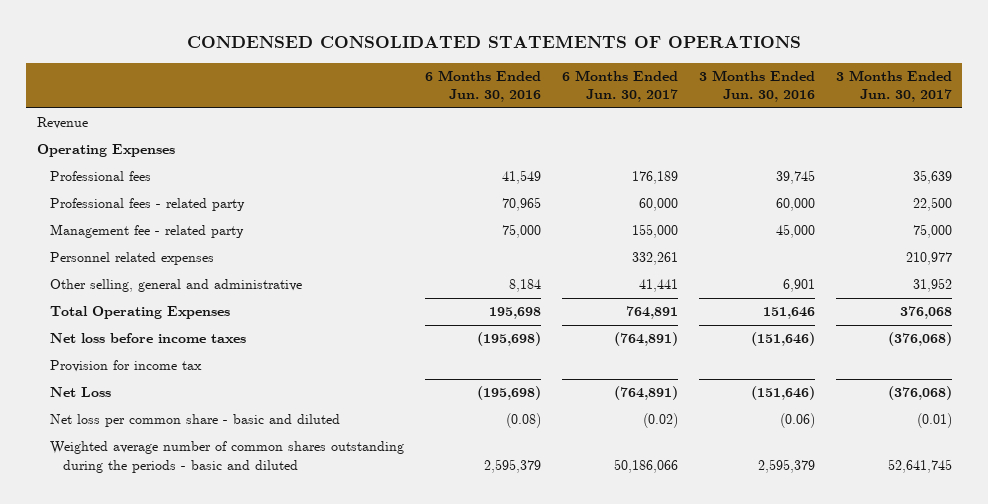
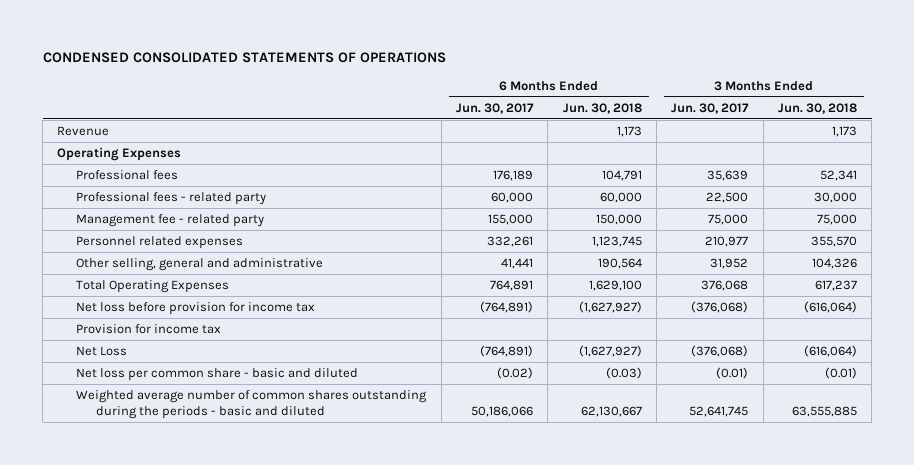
- | 6 Months Ended Jun. 30, 2016 | 6 Months Ended Jun. 30, 2017 | 3 Months Ended Jun. 30, 2016 | 3 Months Ended Jun. 30, 2017
+ | 6 Months Ended Jun. 30, 2017 | 6 Months Ended Jun. 30, 2018 | 3 Months Ended Jun. 30, 2017 | 3 Months Ended Jun. 30, 2018
- Net loss before income taxes | (195,698) | (764,891) | (151,646) | (376,068)
+ Net loss before provision for income tax | (764,891) | (1,627,927) | (376,068) | (616,064)

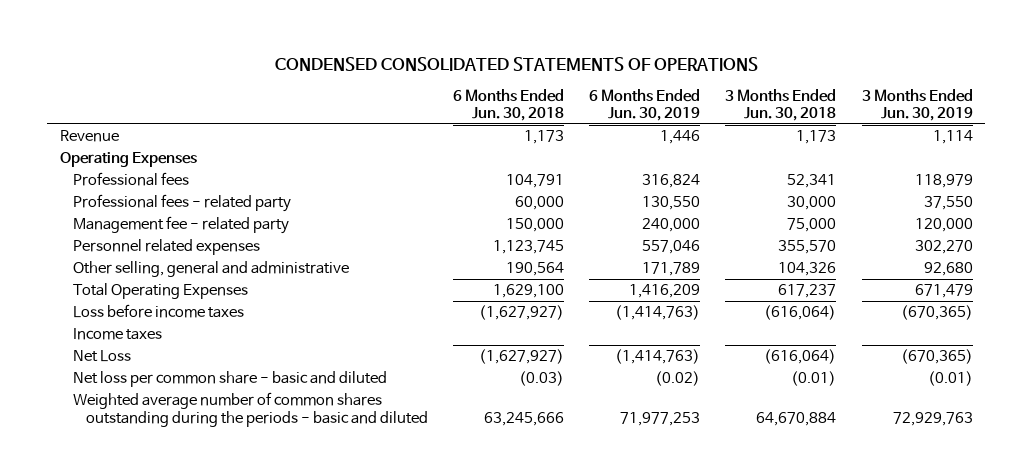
- | 6 Months Ended Jun. 30, 2017 | 6 Months Ended Jun. 30, 2018 | 3 Months Ended Jun. 30, 2017 | 3 Months Ended Jun. 30, 2018
+ | 6 Months Ended Jun. 30, 2018 | 6 Months Ended Jun. 30, 2019 | 3 Months Ended Jun. 30, 2018 | 3 Months Ended Jun. 30, 2019
- Net loss before provision for income tax | (764,891) | (1,627,927) | (376,068) | (616,064)
- Provision for income tax
+ Loss before income taxes | (1,627,927) | (1,414,763) | (616,064) | (670,365)
+ Income taxes
- Weighted average number of common shares outstanding during the periods - basic and diluted | 50,186,066 | 62,130,667 | 52,641,745 | 63,555,885
+ Weighted average number of common shares outstanding during the periods - basic and diluted | 63,245,666 | 71,977,253 | 64,670,884 | 72,929,763

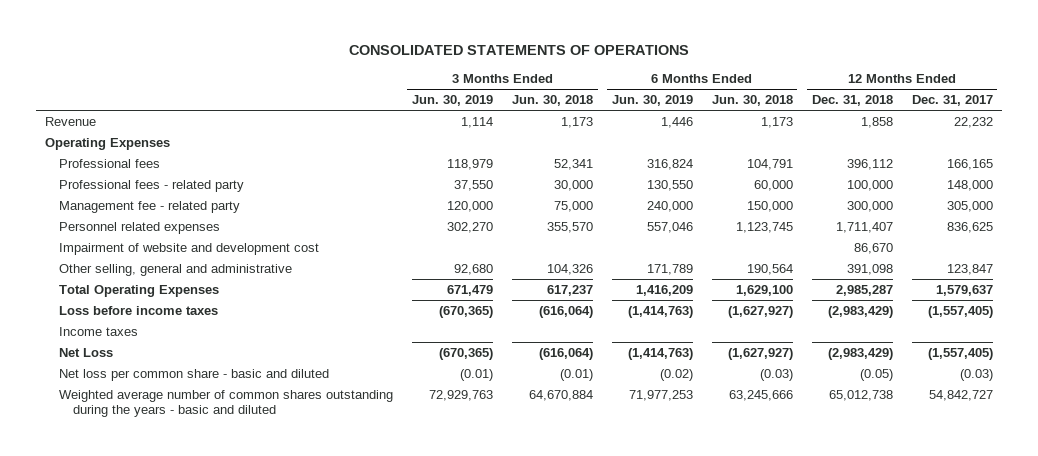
- CONDENSED CONSOLIDATED STATEMENTS OF OPERATIONS
+ CONSOLIDATED STATEMENTS OF OPERATIONS
- | 6 Months Ended Jun. 30, 2018 | 6 Months Ended Jun. 30, 2019 | 3 Months Ended Jun. 30, 2018 | 3 Months Ended Jun. 30, 2019
+ | 3 Months Ended Jun. 30, 2019 | 3 Months Ended Jun. 30, 2018 | 6 Months Ended Jun. 30, 2019 | 6 Months Ended Jun. 30, 2018 | 12 Months Ended Dec. 31, 2018 | 12 Months Ended Dec. 31, 2017
+ Impairment of website and development cost | | | | | 86,670 |
- Weighted average number of common shares outstanding during the periods - basic and diluted | 63,245,666 | 71,977,253 | 64,670,884 | 72,929,763
+ Weighted average number of common shares outstanding during the years - basic and diluted | 72,929,763 | 64,670,884 | 71,977,253 | 63,245,666 | 65,012,738 | 54,842,727

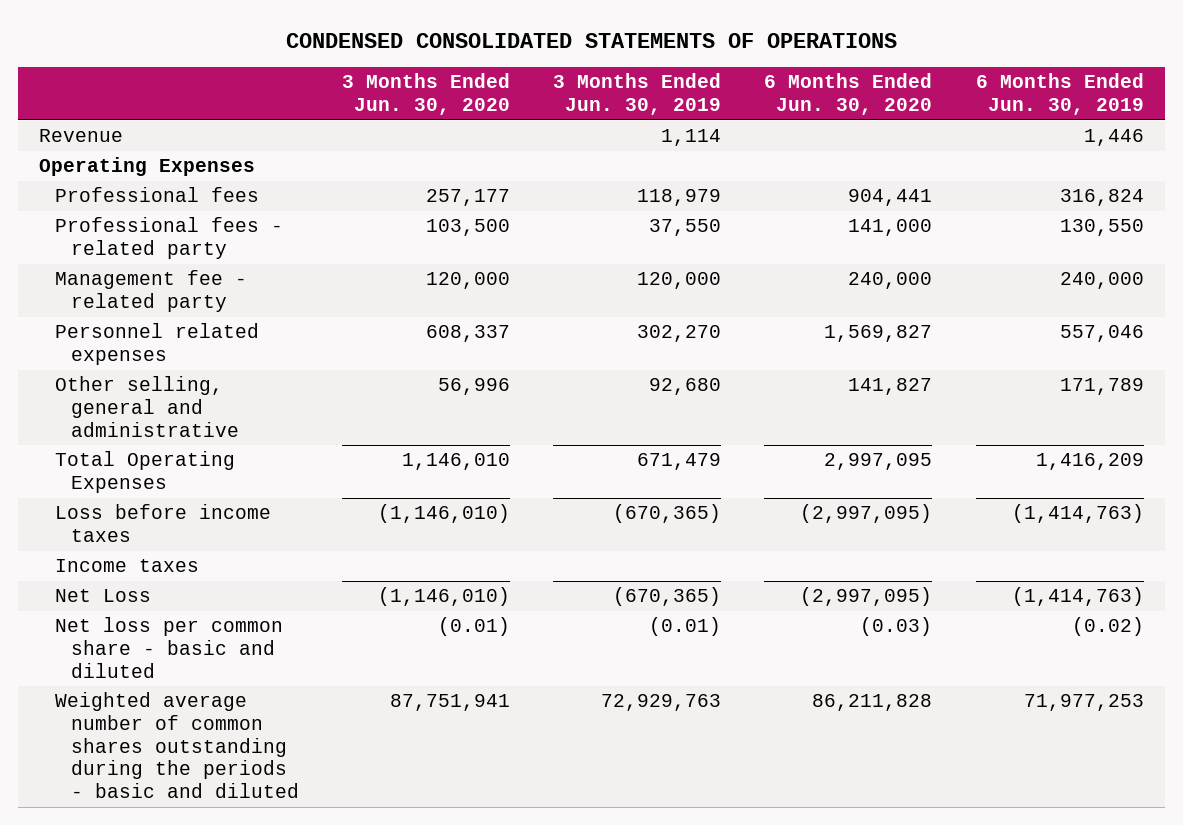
- CONSOLIDATED STATEMENTS OF OPERATIONS
+ CONDENSED CONSOLIDATED STATEMENTS OF OPERATIONS
- | 3 Months Ended Jun. 30, 2019 | 3 Months Ended Jun. 30, 2018 | 6 Months Ended Jun. 30, 2019 | 6 Months Ended Jun. 30, 2018 | 12 Months Ended Dec. 31, 2018 | 12 Months Ended Dec. 31, 2017
+ | 3 Months Ended Jun. 30, 2020 | 3 Months Ended Jun. 30, 2019 | 6 Months Ended Jun. 30, 2020 | 6 Months Ended Jun. 30, 2019
- Impairment of website and development cost | | | | | 86,670 |
- Weighted average number of common shares outstanding during the years - basic and diluted | 72,929,763 | 64,670,884 | 71,977,253 | 63,245,666 | 65,012,738 | 54,842,727
+ Weighted average number of common shares outstanding during the periods - basic and diluted | 87,751,941 | 72,929,763 | 86,211,828 | 71,977,253

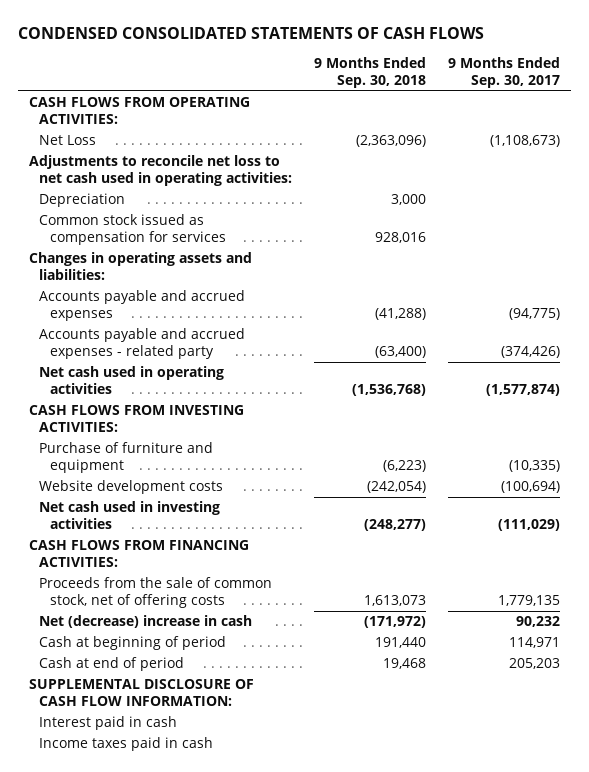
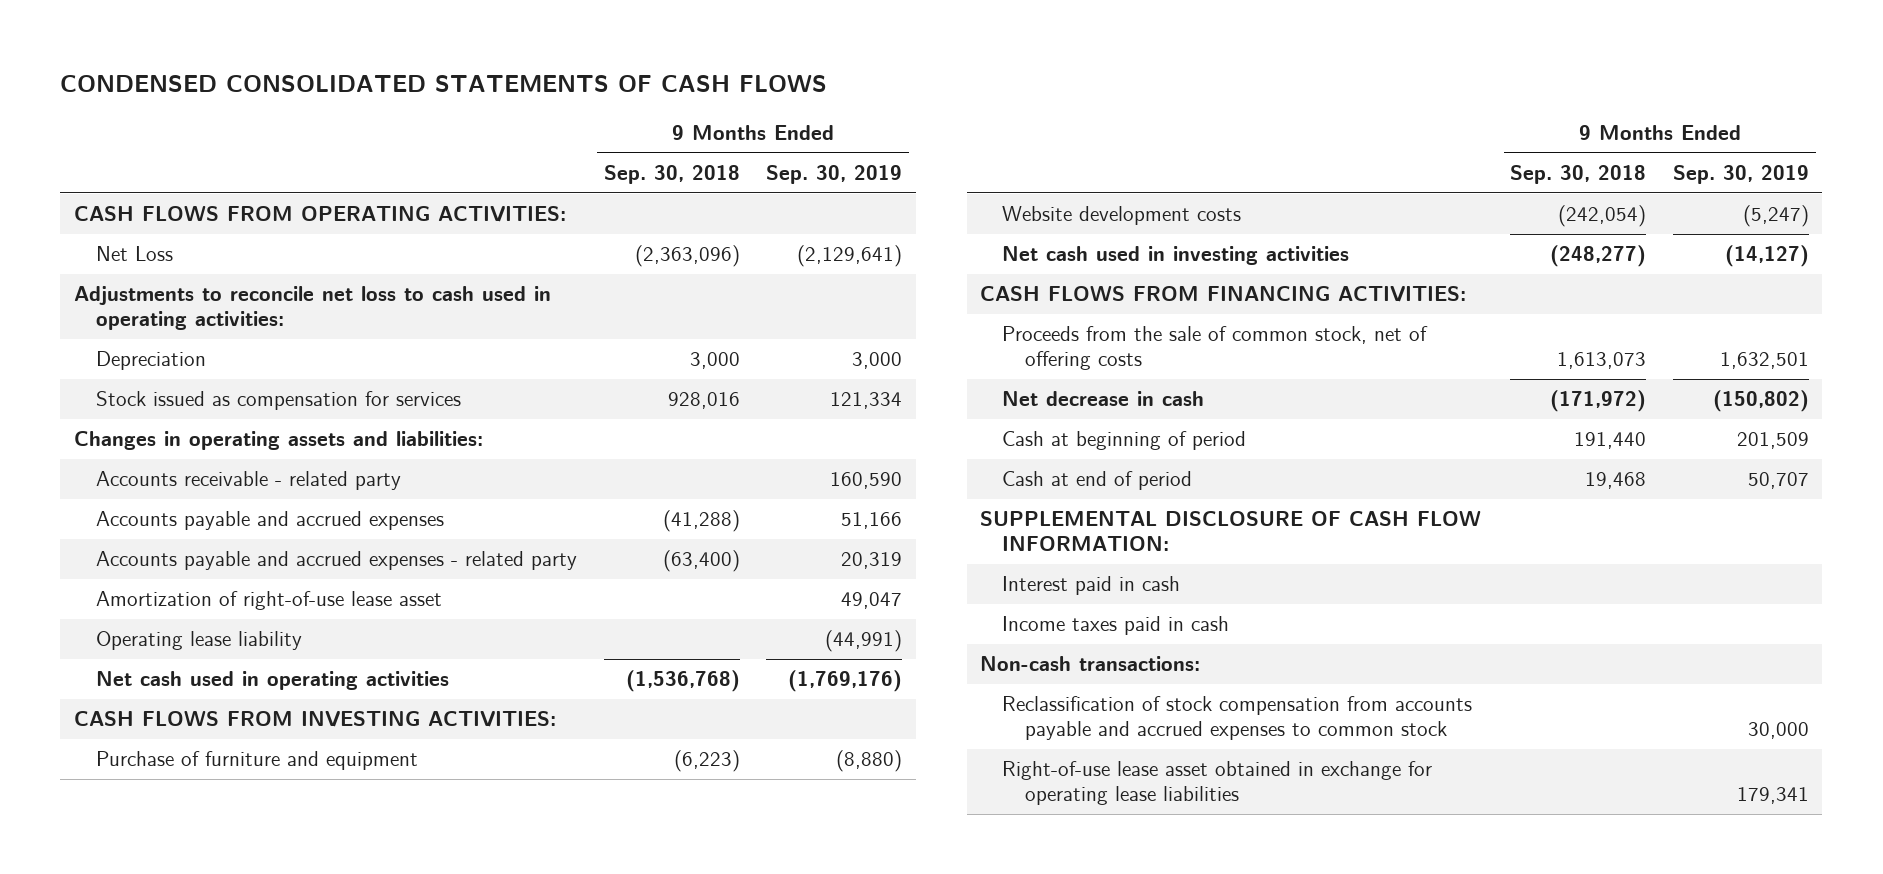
- | 9 Months Ended Sep. 30, 2018 | 9 Months Ended Sep. 30, 2017
+ | 9 Months Ended Sep. 30, 2018 | 9 Months Ended Sep. 30, 2019
- Adjustments to reconcile net loss to net cash used in operating activities:
+ Adjustments to reconcile net loss to cash used in operating activities:
- Common stock issued as compensation for services | 928,016 |
+ Stock issued as compensation for services | 928,016 | 121,334
+ Accounts receivable - related party | | 160,590
+ Amortization of right-of-use lease asset | | 49,047
+ Operating lease liability | | (44,991)
- Net (decrease) increase in cash | (171,972) | 90,232
+ Net decrease in cash | (171,972) | (150,802)
+ Non-cash transactions:
+ Reclassification of stock compensation from accounts payable and accrued expenses to common stock | | 30,000
+ Right-of-use lease asset obtained in exchange for operating lease liabilities | | 179,341

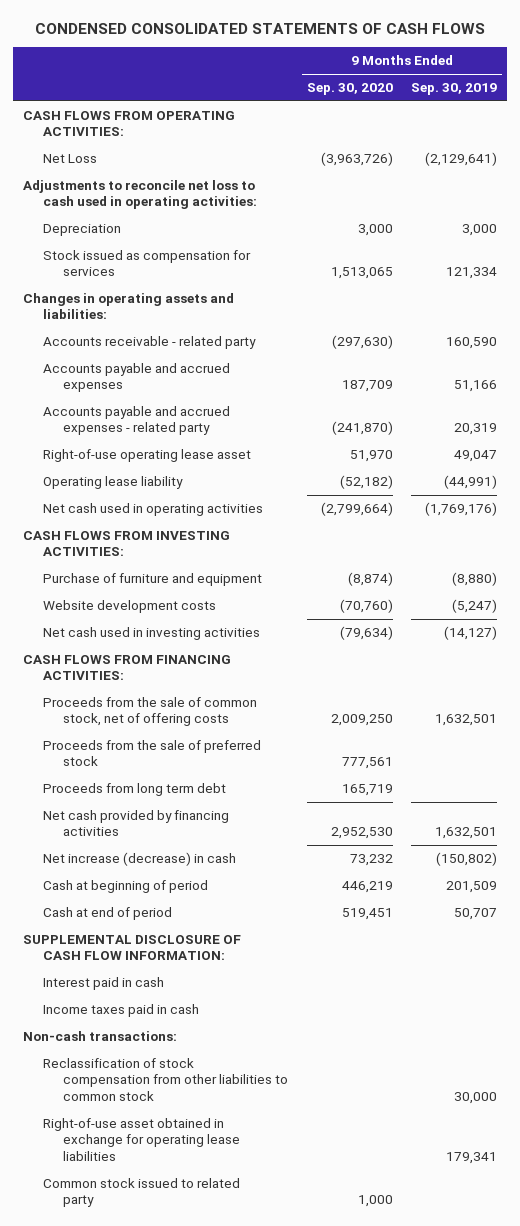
- | 9 Months Ended Sep. 30, 2018 | 9 Months Ended Sep. 30, 2019
+ | 9 Months Ended Sep. 30, 2020 | 9 Months Ended Sep. 30, 2019
- Amortization of right-of-use lease asset | | 49,047
+ Right-of-use operating lease asset | 51,970 | 49,047
- Net decrease in cash | (171,972) | (150,802)
+ Proceeds from the sale of preferred stock | 777,561 |
+ Proceeds from long term debt | 165,719 |
+ Net cash provided by financing activities | 2,952,530 | 1,632,501
+ Net increase (decrease) in cash | 73,232 | (150,802)
- Reclassification of stock compensation from accounts payable and accrued expenses to common stock | | 30,000
- Right-of-use lease asset obtained in exchange for operating lease liabilities | | 179,341
+ Reclassification of stock compensation from other liabilities to common stock | | 30,000
+ Right-of-use asset obtained in exchange for operating lease liabilities | | 179,341
+ Common stock issued to related party | 1,000 |

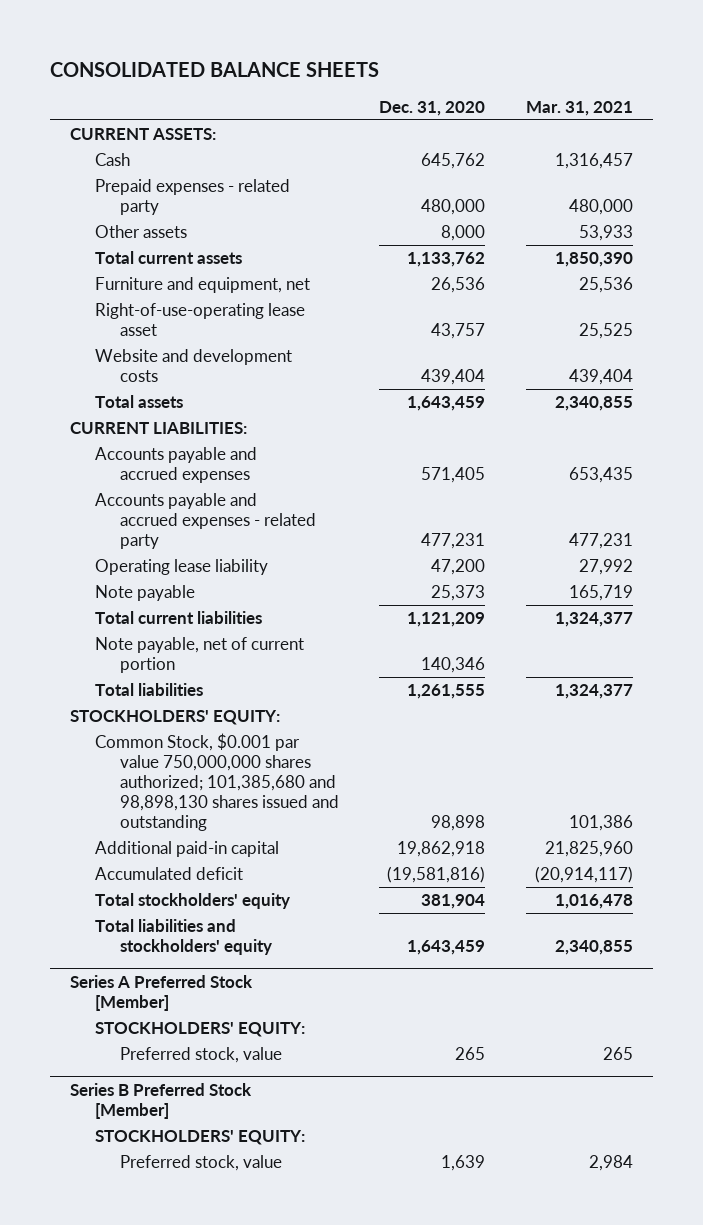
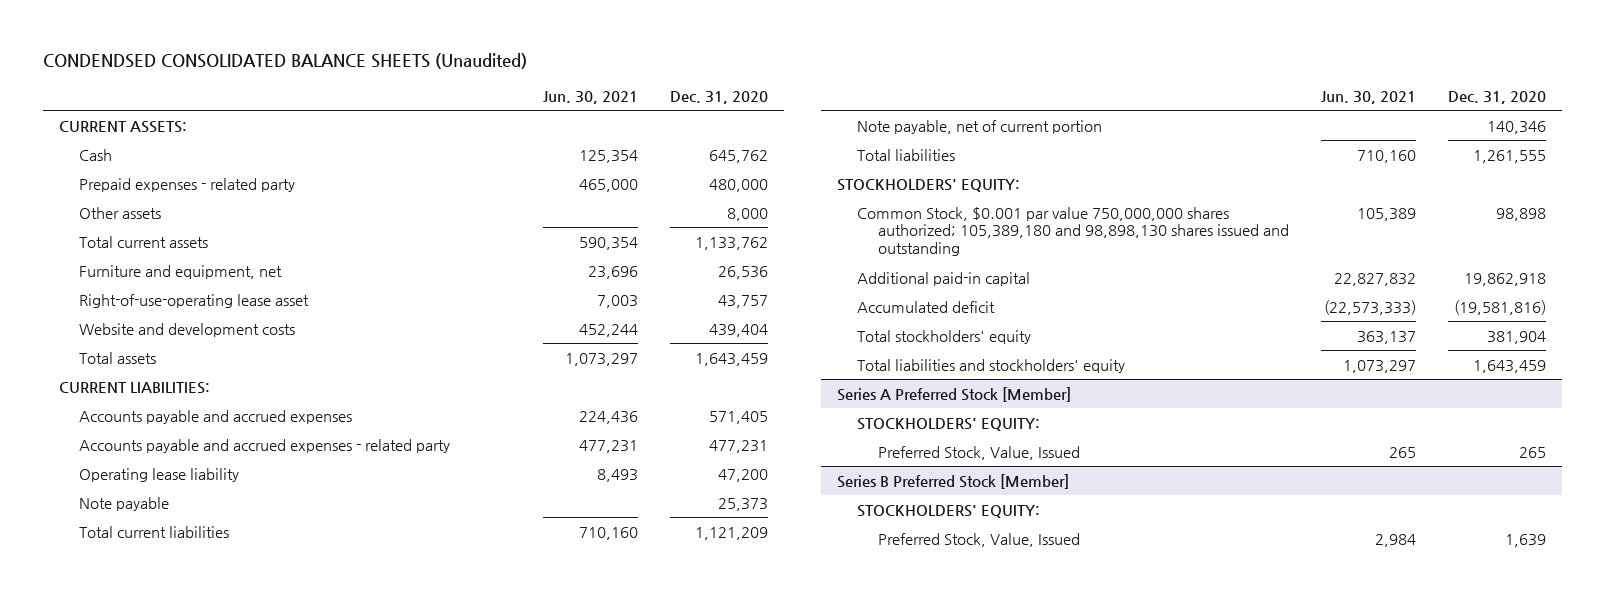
- CONSOLIDATED BALANCE SHEETS
+ CONDENDSED CONSOLIDATED BALANCE SHEETS (Unaudited)
- | Dec. 31, 2020 | Mar. 31, 2021
+ | Jun. 30, 2021 | Dec. 31, 2020
- Common Stock, $0.001 par value 750,000,000 shares authorized; 101,385,680 and 98,898,130 shares issued and outstanding | 98,898 | 101,386
+ Common Stock, $0.001 par value 750,000,000 shares authorized; 105,389,180 and 98,898,130 shares issued and outstanding | 105,389 | 98,898
@ Series A Preferred Stock [Member]
- Preferred stock, value | 265 | 265
+ Preferred Stock, Value, Issued | 265 | 265
@ Series B Preferred Stock [Member]
- Preferred stock, value | 1,639 | 2,984
+ Preferred Stock, Value, Issued | 2,984 | 1,639

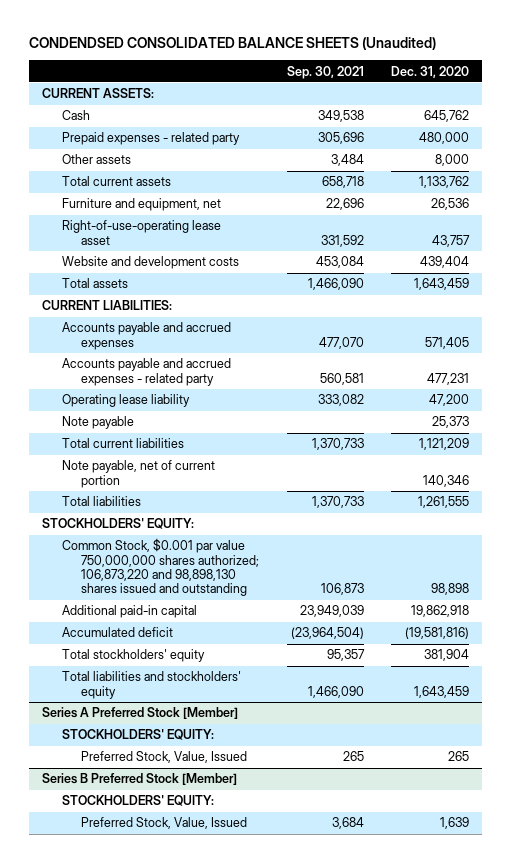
- | Jun. 30, 2021 | Dec. 31, 2020
+ | Sep. 30, 2021 | Dec. 31, 2020
- Common Stock, $0.001 par value 750,000,000 shares authorized; 105,389,180 and 98,898,130 shares issued and outstanding | 105,389 | 98,898
+ Common Stock, $0.001 par value 750,000,000 shares authorized; 106,873,220 and 98,898,130 shares issued and outstanding | 106,873 | 98,898

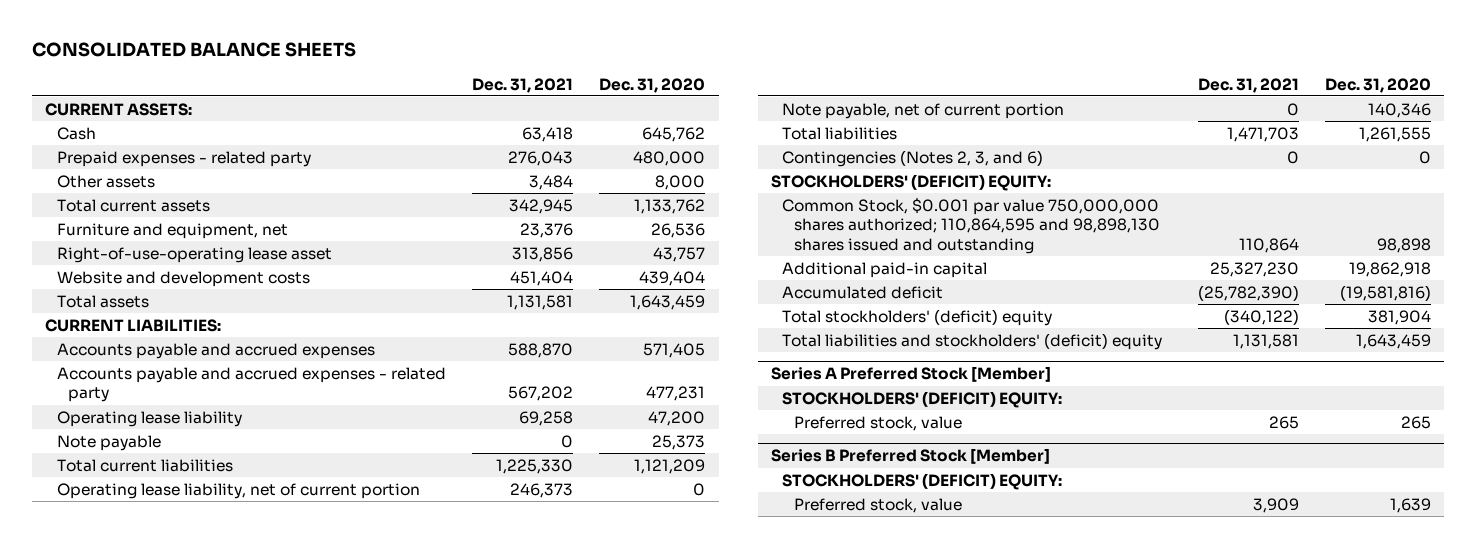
- CONDENDSED CONSOLIDATED BALANCE SHEETS (Unaudited)
+ CONSOLIDATED BALANCE SHEETS
- | Sep. 30, 2021 | Dec. 31, 2020
+ | Dec. 31, 2021 | Dec. 31, 2020
+ Operating lease liability, net of current portion | 246,373 | 0
- STOCKHOLDERS' EQUITY:
- Common Stock, $0.001 par value 750,000,000 shares authorized; 106,873,220 and 98,898,130 shares issued and outstanding | 106,873 | 98,898
+ Contingencies (Notes 2, 3, and 6) | 0 | 0
+ STOCKHOLDERS' (DEFICIT) EQUITY:
+ Common Stock, $0.001 par value 750,000,000 shares authorized; 110,864,595 and 98,898,130 shares issued and outstanding | 110,864 | 98,898
- Total stockholders' equity | 95,357 | 381,904
- Total liabilities and stockholders' equity | 1,466,090 | 1,643,459
+ Total stockholders' (deficit) equity | (340,122) | 381,904
+ Total liabilities and stockholders' (deficit) equity | 1,131,581 | 1,643,459
@ Series A Preferred Stock [Member]
- STOCKHOLDERS' EQUITY:
- Preferred Stock, Value, Issued | 265 | 265
+ STOCKHOLDERS' (DEFICIT) EQUITY:
+ Preferred stock, value | 265 | 265
@ Series B Preferred Stock [Member]
- STOCKHOLDERS' EQUITY:
- Preferred Stock, Value, Issued | 3,684 | 1,639
+ STOCKHOLDERS' (DEFICIT) EQUITY:
+ Preferred stock, value | 3,909 | 1,639

